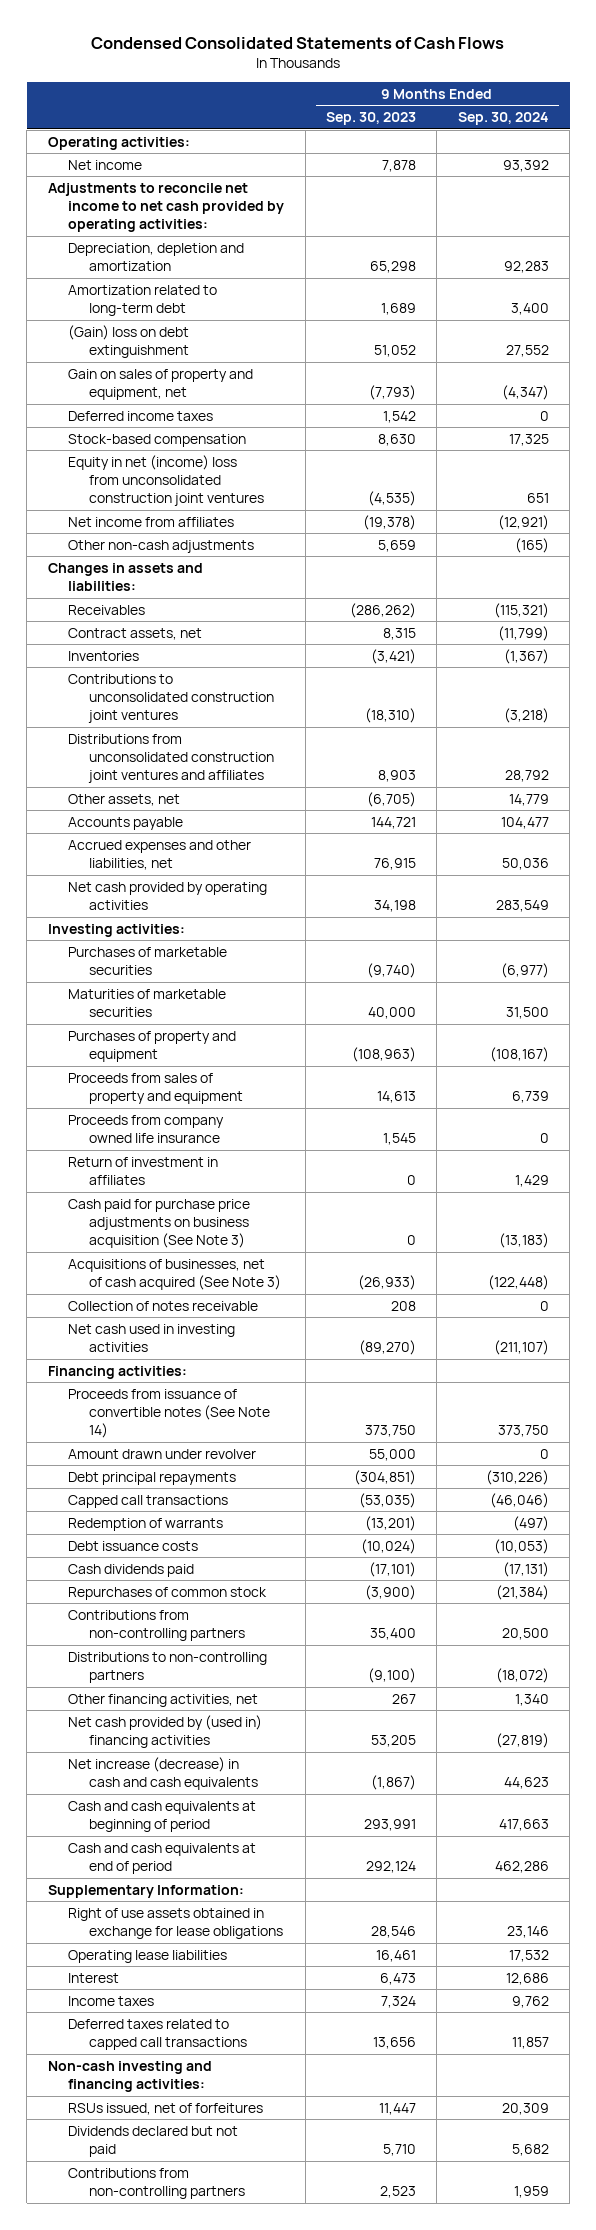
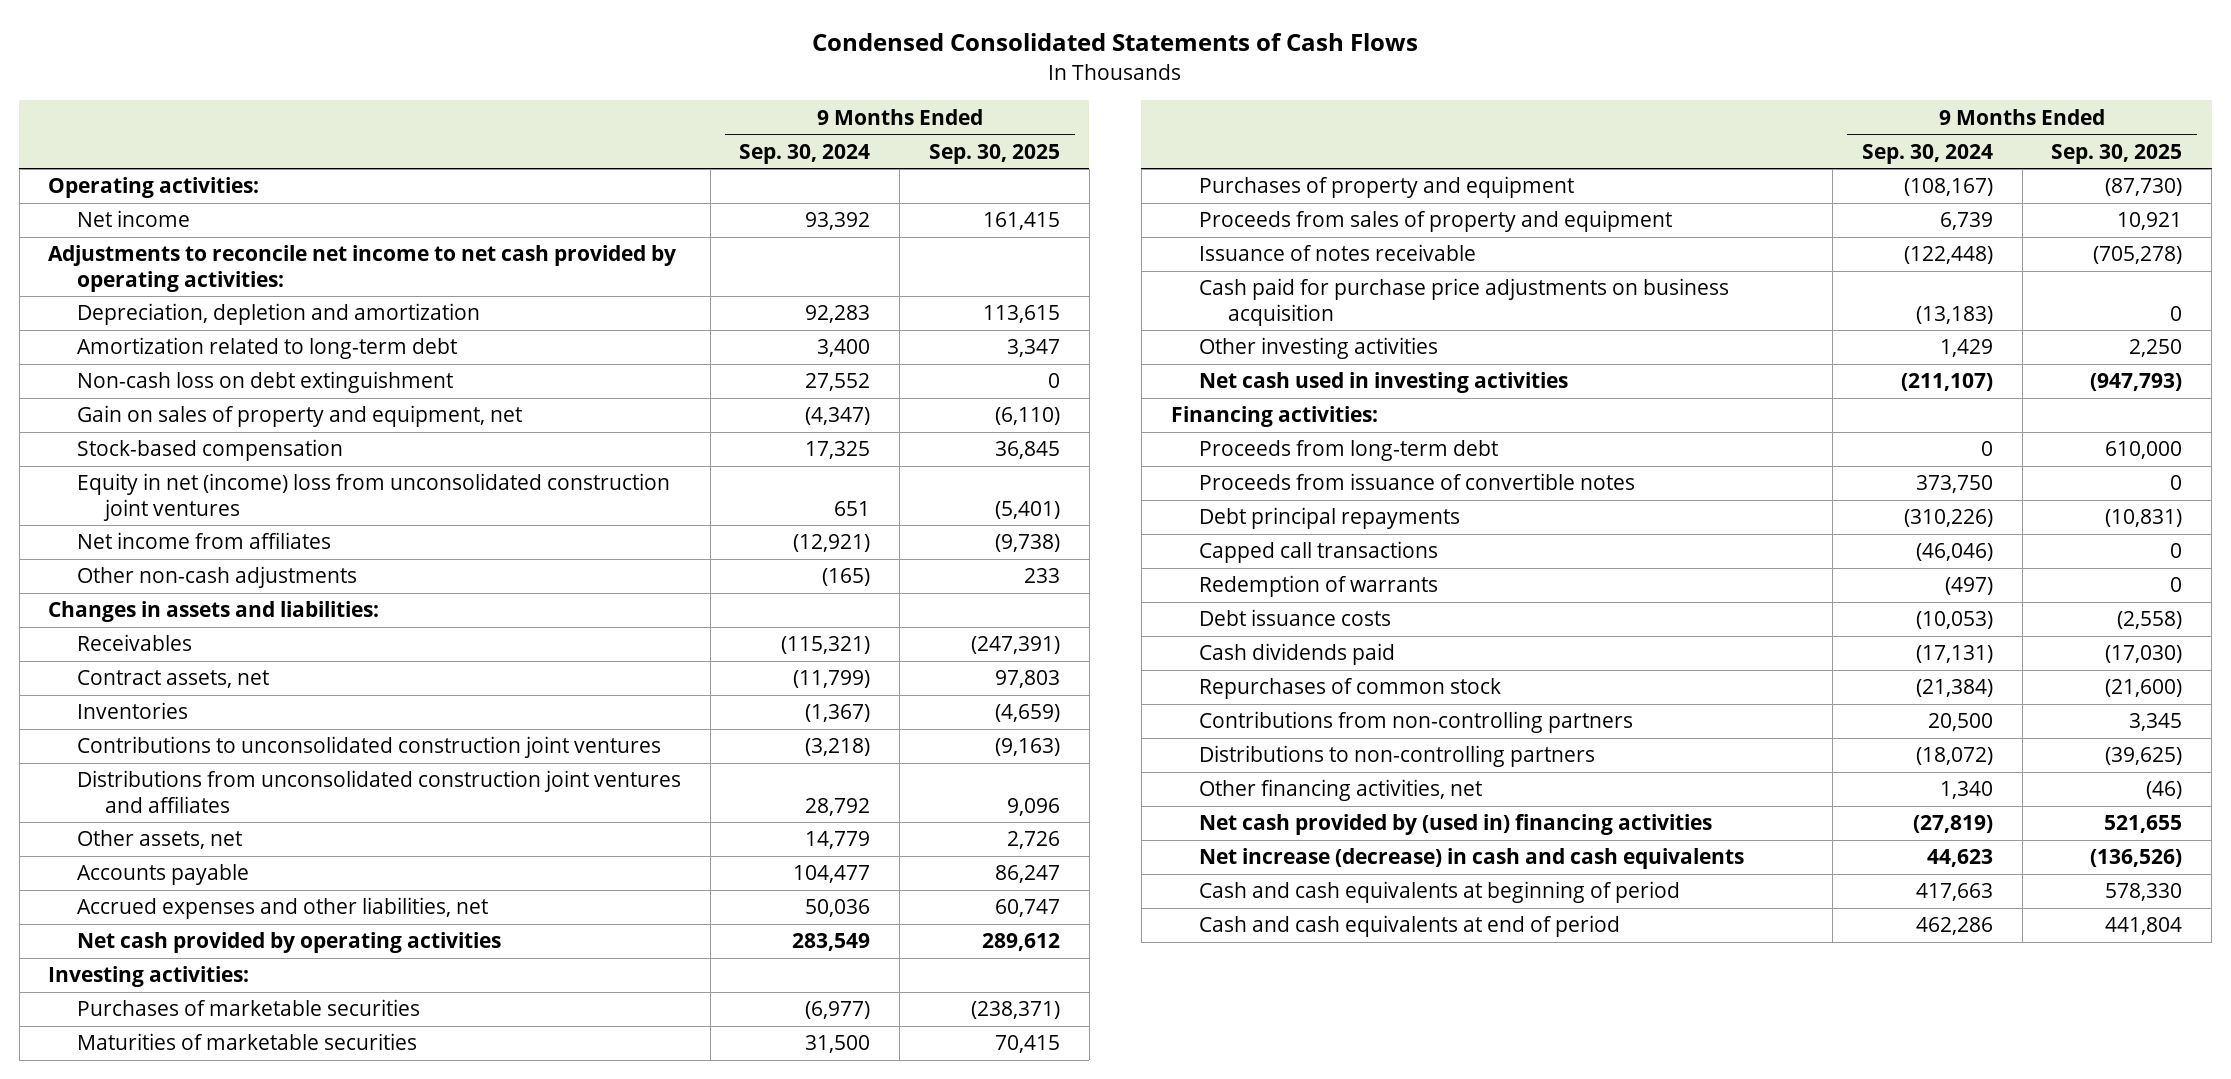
- | 9 Months Ended Sep. 30, 2023 | 9 Months Ended Sep. 30, 2024
+ | 9 Months Ended Sep. 30, 2024 | 9 Months Ended Sep. 30, 2025
- (Gain) loss on debt extinguishment | 51,052 | 27,552
+ Non-cash loss on debt extinguishment | 27,552 | 0
- Deferred income taxes | 1,542 | 0
- Proceeds from company owned life insurance | 1,545 | 0
- Return of investment in affiliates | 0 | 1,429
- Cash paid for purchase price adjustments on business acquisition (See Note 3) | 0 | (13,183)
- Acquisitions of businesses, net of cash acquired (See Note 3) | (26,933) | (122,448)
- Collection of notes receivable | 208 | 0
+ Issuance of notes receivable | (122,448) | (705,278)
+ Cash paid for purchase price adjustments on business acquisition | (13,183) | 0
+ Other investing activities | 1,429 | 2,250
- Proceeds from issuance of convertible notes (See Note 14) | 373,750 | 373,750
- Amount drawn under revolver | 55,000 | 0
+ Proceeds from long-term debt | 0 | 610,000
+ Proceeds from issuance of convertible notes | 373,750 | 0
- Supplementary Information:
- Right of use assets obtained in exchange for lease obligations | 28,546 | 23,146
- Operating lease liabilities | 16,461 | 17,532
- Interest | 6,473 | 12,686
- Income taxes | 7,324 | 9,762
- Deferred taxes related to capped call transactions | 13,656 | 11,857
- Non-cash investing and financing activities:
- RSUs issued, net of forfeitures | 11,447 | 20,309
- Dividends declared but not paid | 5,710 | 5,682
- Contributions from non-controlling partners | 2,523 | 1,959

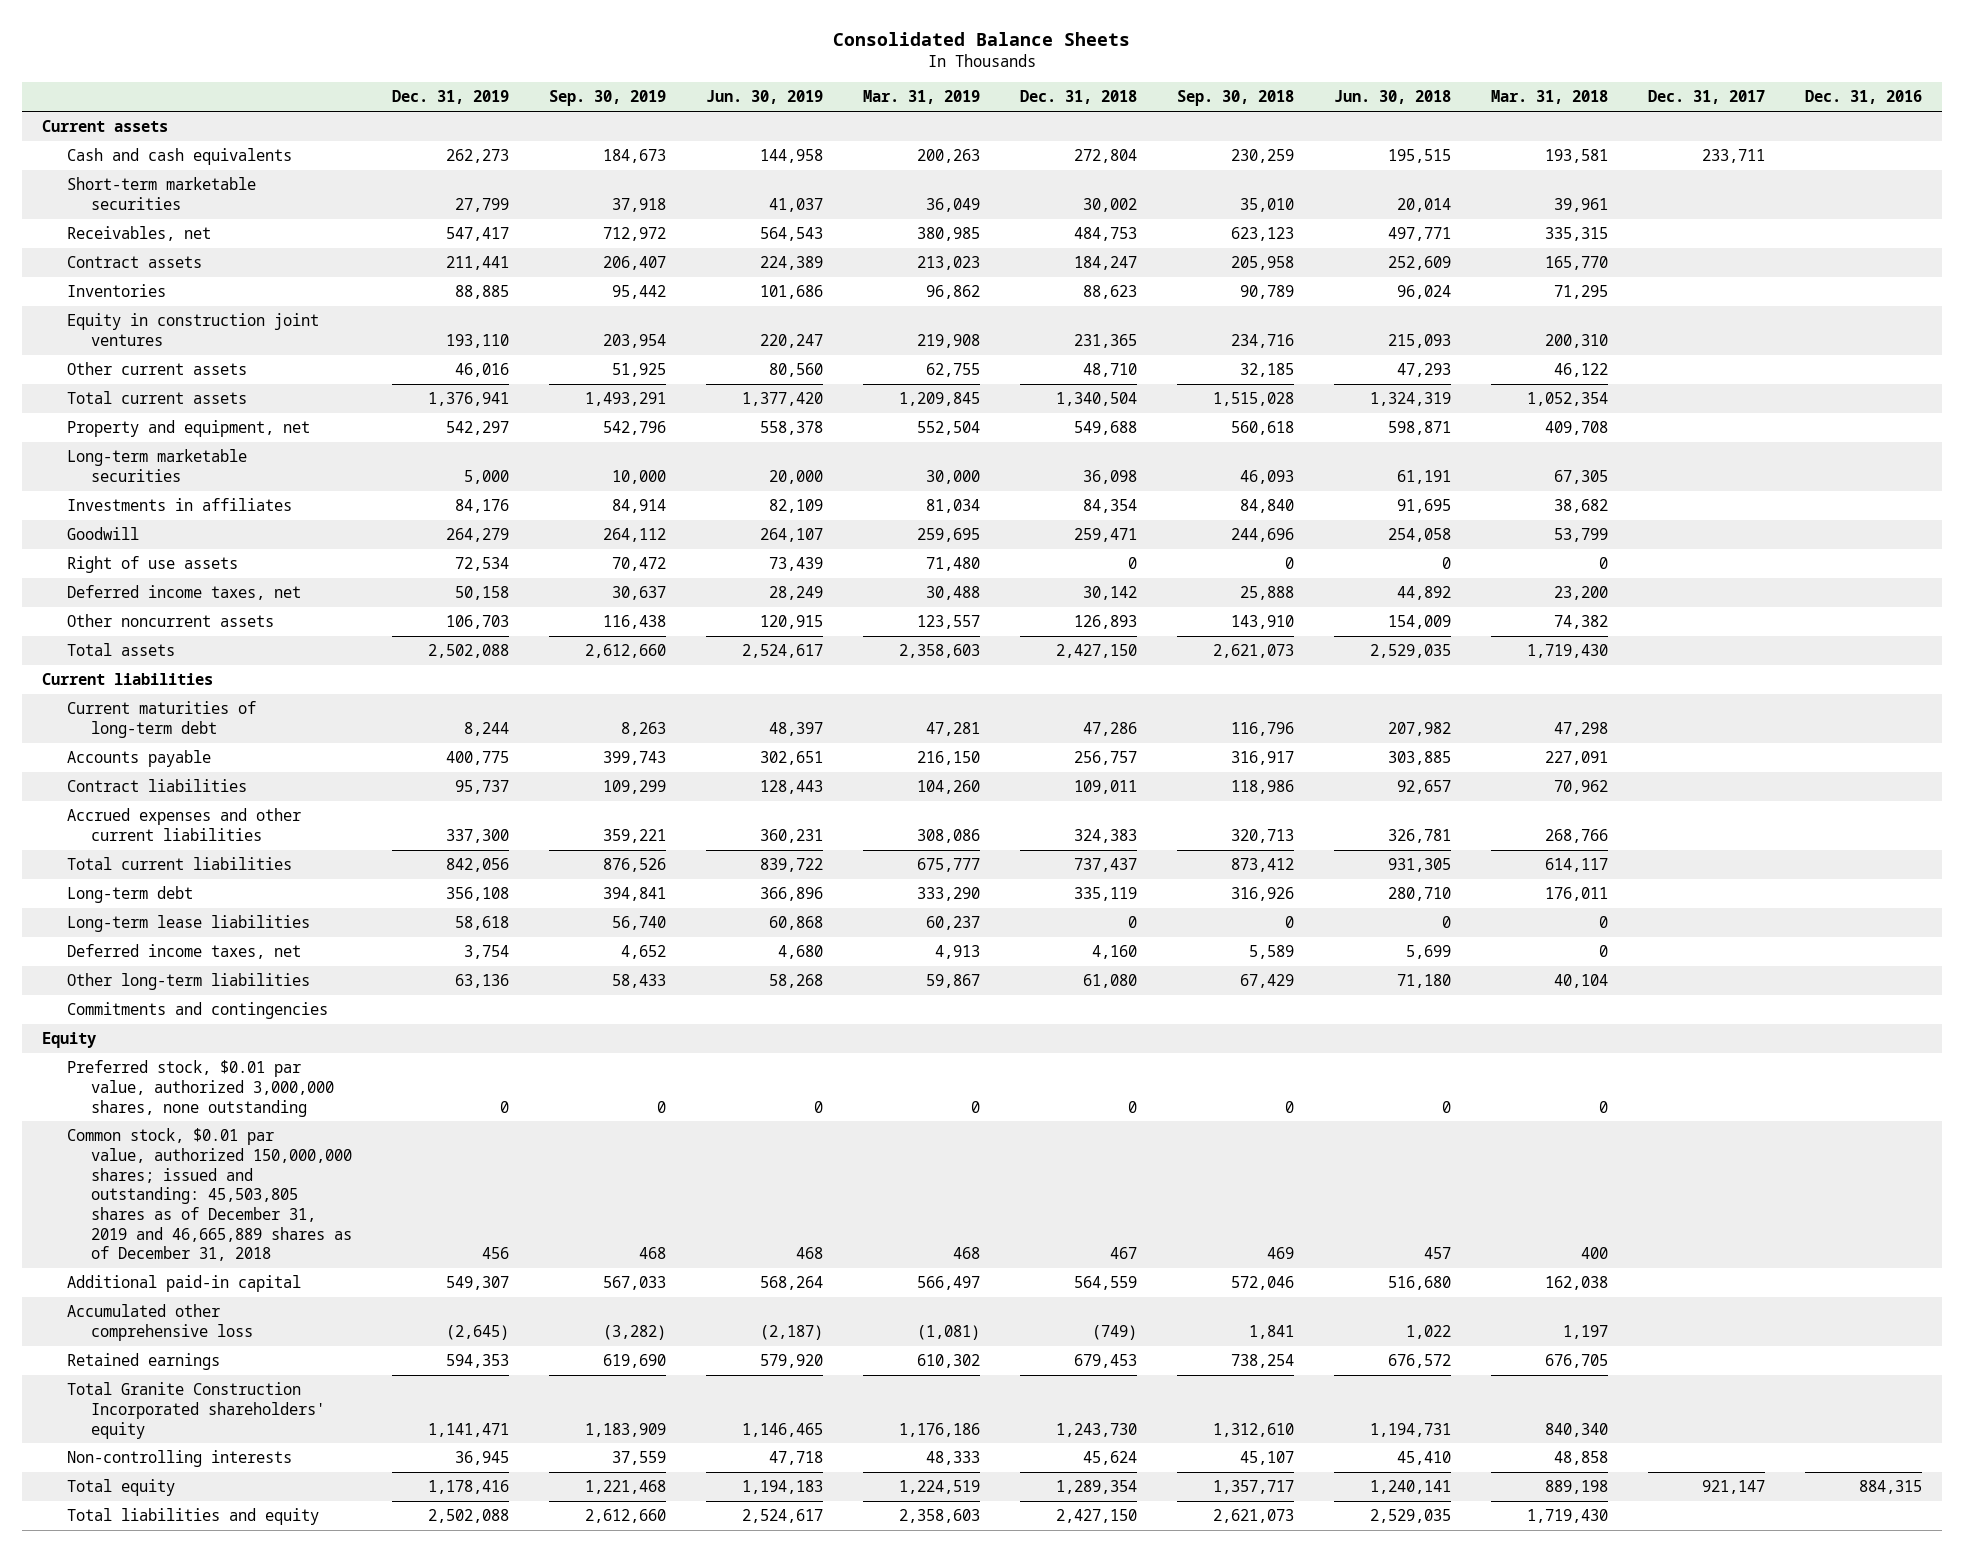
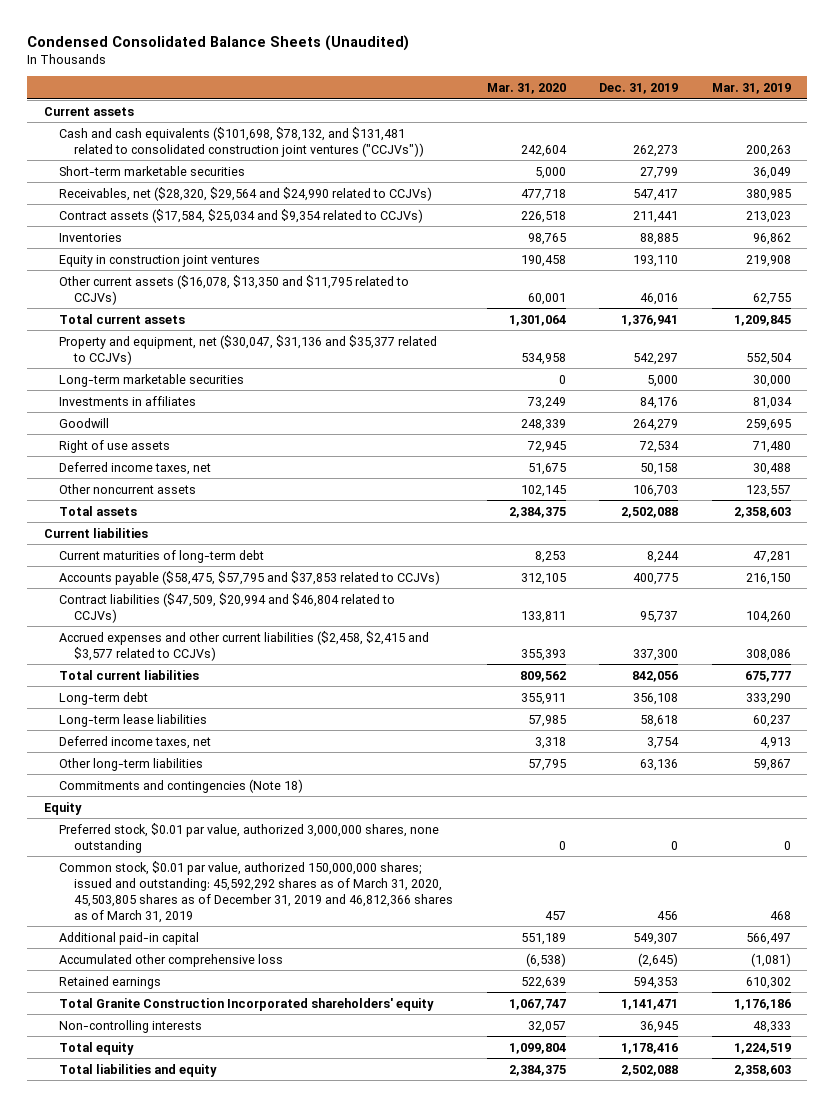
- Consolidated Balance Sheets
+ Condensed Consolidated Balance Sheets (Unaudited)
- | Dec. 31, 2019 | Sep. 30, 2019 | Jun. 30, 2019 | Mar. 31, 2019 | Dec. 31, 2018 | Sep. 30, 2018 | Jun. 30, 2018 | Mar. 31, 2018 | Dec. 31, 2017 | Dec. 31, 2016
+ | Mar. 31, 2020 | Dec. 31, 2019 | Mar. 31, 2019
- Cash and cash equivalents | 262,273 | 184,673 | 144,958 | 200,263 | 272,804 | 230,259 | 195,515 | 193,581 | 233,711 |
+ Cash and cash equivalents ($101,698, $78,132, and $131,481 related to consolidated construction joint ventures ("CCJVs")) | 242,604 | 262,273 | 200,263
- Receivables, net | 547,417 | 712,972 | 564,543 | 380,985 | 484,753 | 623,123 | 497,771 | 335,315 | |
- Contract assets | 211,441 | 206,407 | 224,389 | 213,023 | 184,247 | 205,958 | 252,609 | 165,770 | |
+ Receivables, net ($28,320, $29,564 and $24,990 related to CCJVs) | 477,718 | 547,417 | 380,985
+ Contract assets ($17,584, $25,034 and $9,354 related to CCJVs) | 226,518 | 211,441 | 213,023
- Other current assets | 46,016 | 51,925 | 80,560 | 62,755 | 48,710 | 32,185 | 47,293 | 46,122 | |
+ Other current assets ($16,078, $13,350 and $11,795 related to CCJVs) | 60,001 | 46,016 | 62,755
- Property and equipment, net | 542,297 | 542,796 | 558,378 | 552,504 | 549,688 | 560,618 | 598,871 | 409,708 | |
+ Property and equipment, net ($30,047, $31,136 and $35,377 related to CCJVs) | 534,958 | 542,297 | 552,504
- Accounts payable | 400,775 | 399,743 | 302,651 | 216,150 | 256,757 | 316,917 | 303,885 | 227,091 | |
- Contract liabilities | 95,737 | 109,299 | 128,443 | 104,260 | 109,011 | 118,986 | 92,657 | 70,962 | |
- Accrued expenses and other current liabilities | 337,300 | 359,221 | 360,231 | 308,086 | 324,383 | 320,713 | 326,781 | 268,766 | |
+ Accounts payable ($58,475, $57,795 and $37,853 related to CCJVs) | 312,105 | 400,775 | 216,150
+ Contract liabilities ($47,509, $20,994 and $46,804 related to CCJVs) | 133,811 | 95,737 | 104,260
+ Accrued expenses and other current liabilities ($2,458, $2,415 and $3,577 related to CCJVs) | 355,393 | 337,300 | 308,086
- Commitments and contingencies
+ Commitments and contingencies (Note 18)
- Common stock, $0.01 par value, authorized 150,000,000 shares; issued and outstanding: 45,503,805 shares as of December 31, 2019 and 46,665,889 shares as of December 31, 2018 | 456 | 468 | 468 | 468 | 467 | 469 | 457 | 400 | |
+ Common stock, $0.01 par value, authorized 150,000,000 shares; issued and outstanding: 45,592,292 shares as of March 31, 2020, 45,503,805 shares as of December 31, 2019 and 46,812,366 shares as of March 31, 2019 | 457 | 456 | 468

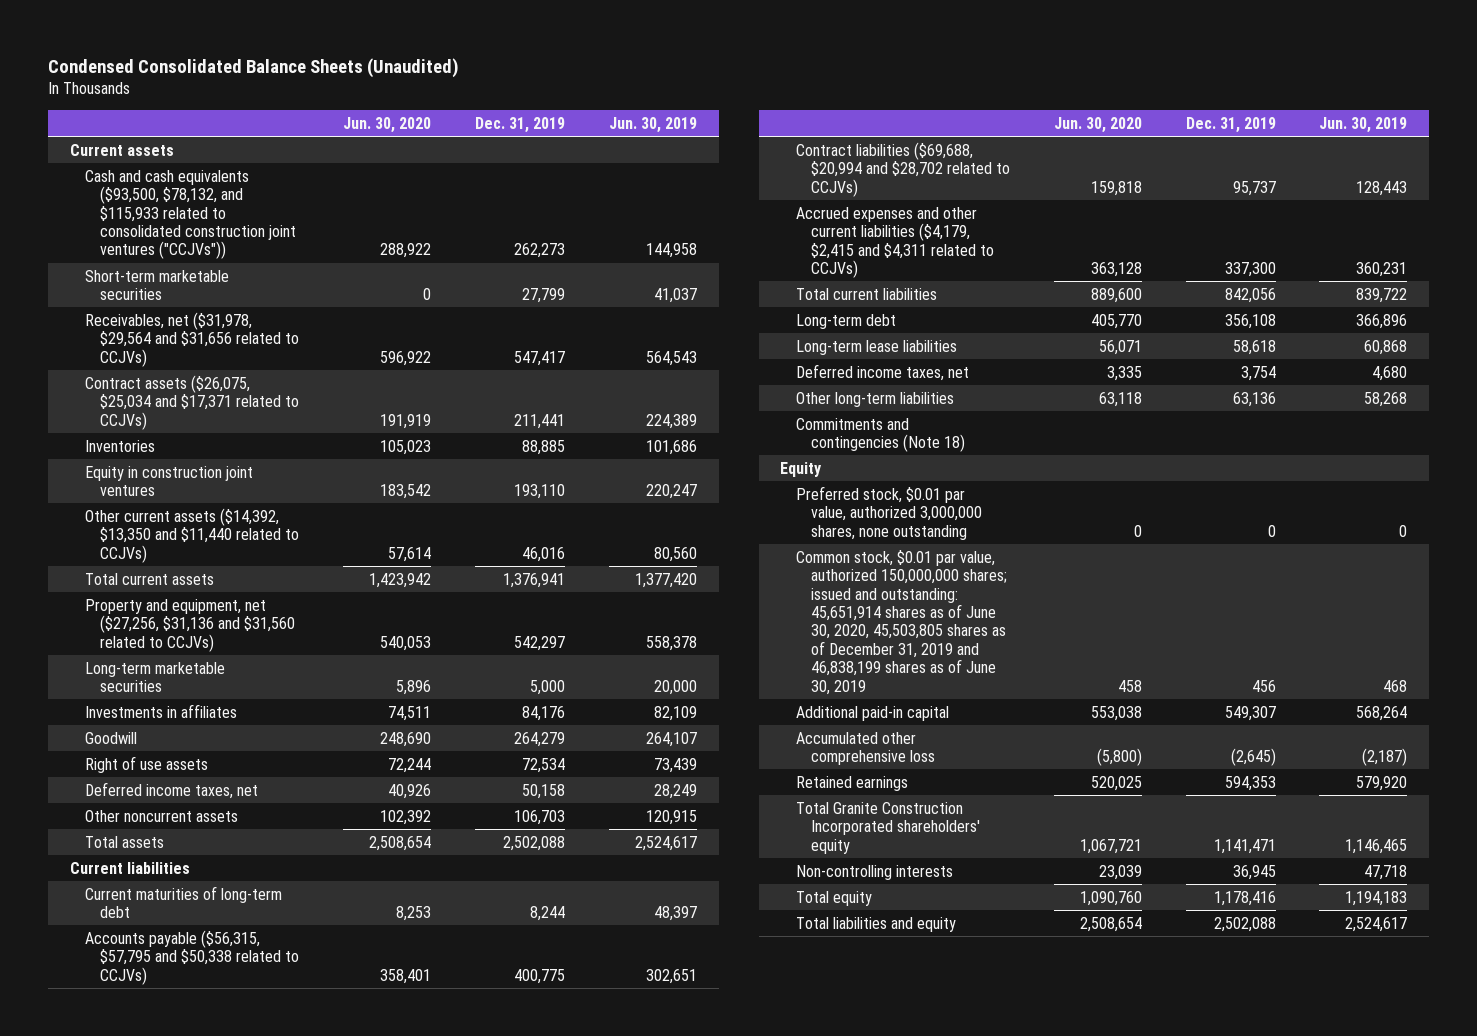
- | Mar. 31, 2020 | Dec. 31, 2019 | Mar. 31, 2019
+ | Jun. 30, 2020 | Dec. 31, 2019 | Jun. 30, 2019
- Cash and cash equivalents ($101,698, $78,132, and $131,481 related to consolidated construction joint ventures ("CCJVs")) | 242,604 | 262,273 | 200,263
+ Cash and cash equivalents ($93,500, $78,132, and $115,933 related to consolidated construction joint ventures ("CCJVs")) | 288,922 | 262,273 | 144,958
- Receivables, net ($28,320, $29,564 and $24,990 related to CCJVs) | 477,718 | 547,417 | 380,985
- Contract assets ($17,584, $25,034 and $9,354 related to CCJVs) | 226,518 | 211,441 | 213,023
+ Receivables, net ($31,978, $29,564 and $31,656 related to CCJVs) | 596,922 | 547,417 | 564,543
+ Contract assets ($26,075, $25,034 and $17,371 related to CCJVs) | 191,919 | 211,441 | 224,389
- Other current assets ($16,078, $13,350 and $11,795 related to CCJVs) | 60,001 | 46,016 | 62,755
+ Other current assets ($14,392, $13,350 and $11,440 related to CCJVs) | 57,614 | 46,016 | 80,560
- Property and equipment, net ($30,047, $31,136 and $35,377 related to CCJVs) | 534,958 | 542,297 | 552,504
+ Property and equipment, net ($27,256, $31,136 and $31,560 related to CCJVs) | 540,053 | 542,297 | 558,378
- Accounts payable ($58,475, $57,795 and $37,853 related to CCJVs) | 312,105 | 400,775 | 216,150
- Contract liabilities ($47,509, $20,994 and $46,804 related to CCJVs) | 133,811 | 95,737 | 104,260
- Accrued expenses and other current liabilities ($2,458, $2,415 and $3,577 related to CCJVs) | 355,393 | 337,300 | 308,086
+ Accounts payable ($56,315, $57,795 and $50,338 related to CCJVs) | 358,401 | 400,775 | 302,651
+ Contract liabilities ($69,688, $20,994 and $28,702 related to CCJVs) | 159,818 | 95,737 | 128,443
+ Accrued expenses and other current liabilities ($4,179, $2,415 and $4,311 related to CCJVs) | 363,128 | 337,300 | 360,231
- Common stock, $0.01 par value, authorized 150,000,000 shares; issued and outstanding: 45,592,292 shares as of March 31, 2020, 45,503,805 shares as of December 31, 2019 and 46,812,366 shares as of March 31, 2019 | 457 | 456 | 468
+ Common stock, $0.01 par value, authorized 150,000,000 shares; issued and outstanding: 45,651,914 shares as of June 30, 2020, 45,503,805 shares as of December 31, 2019 and 46,838,199 shares as of June 30, 2019 | 458 | 456 | 468

